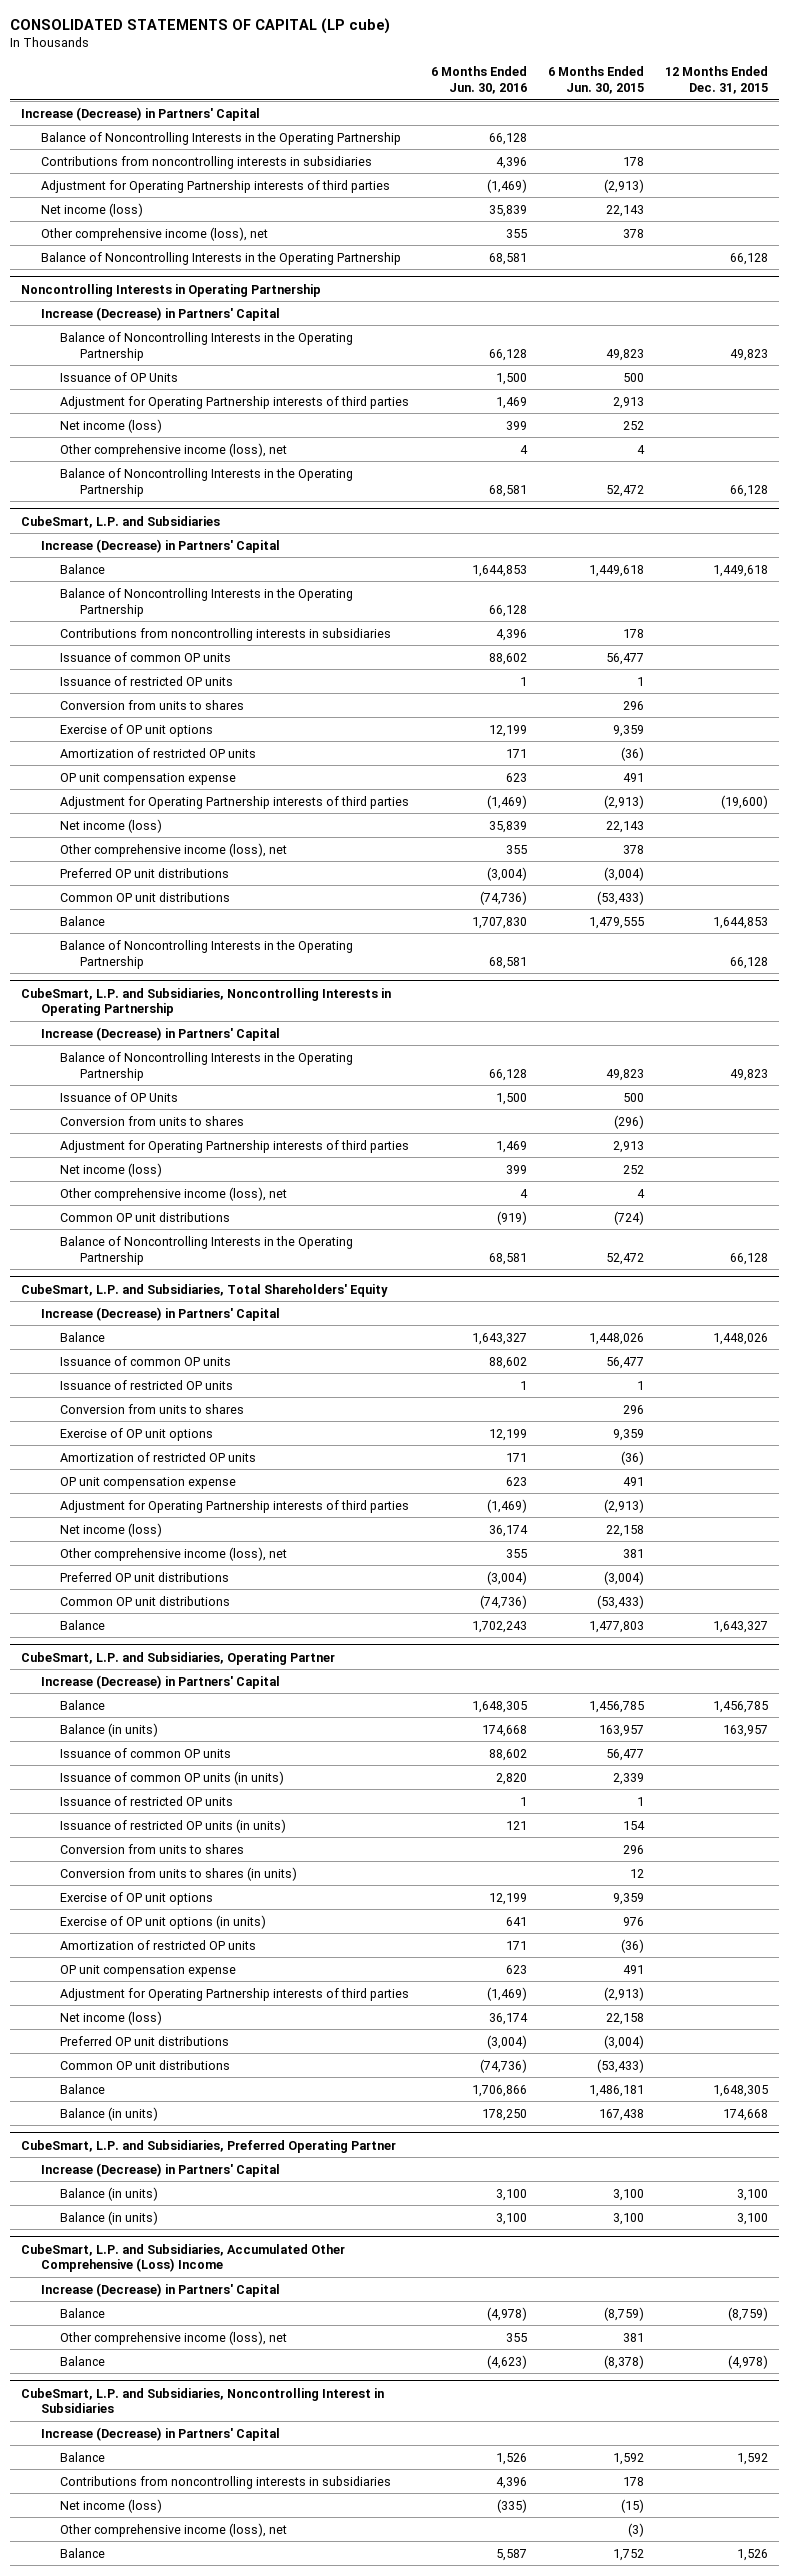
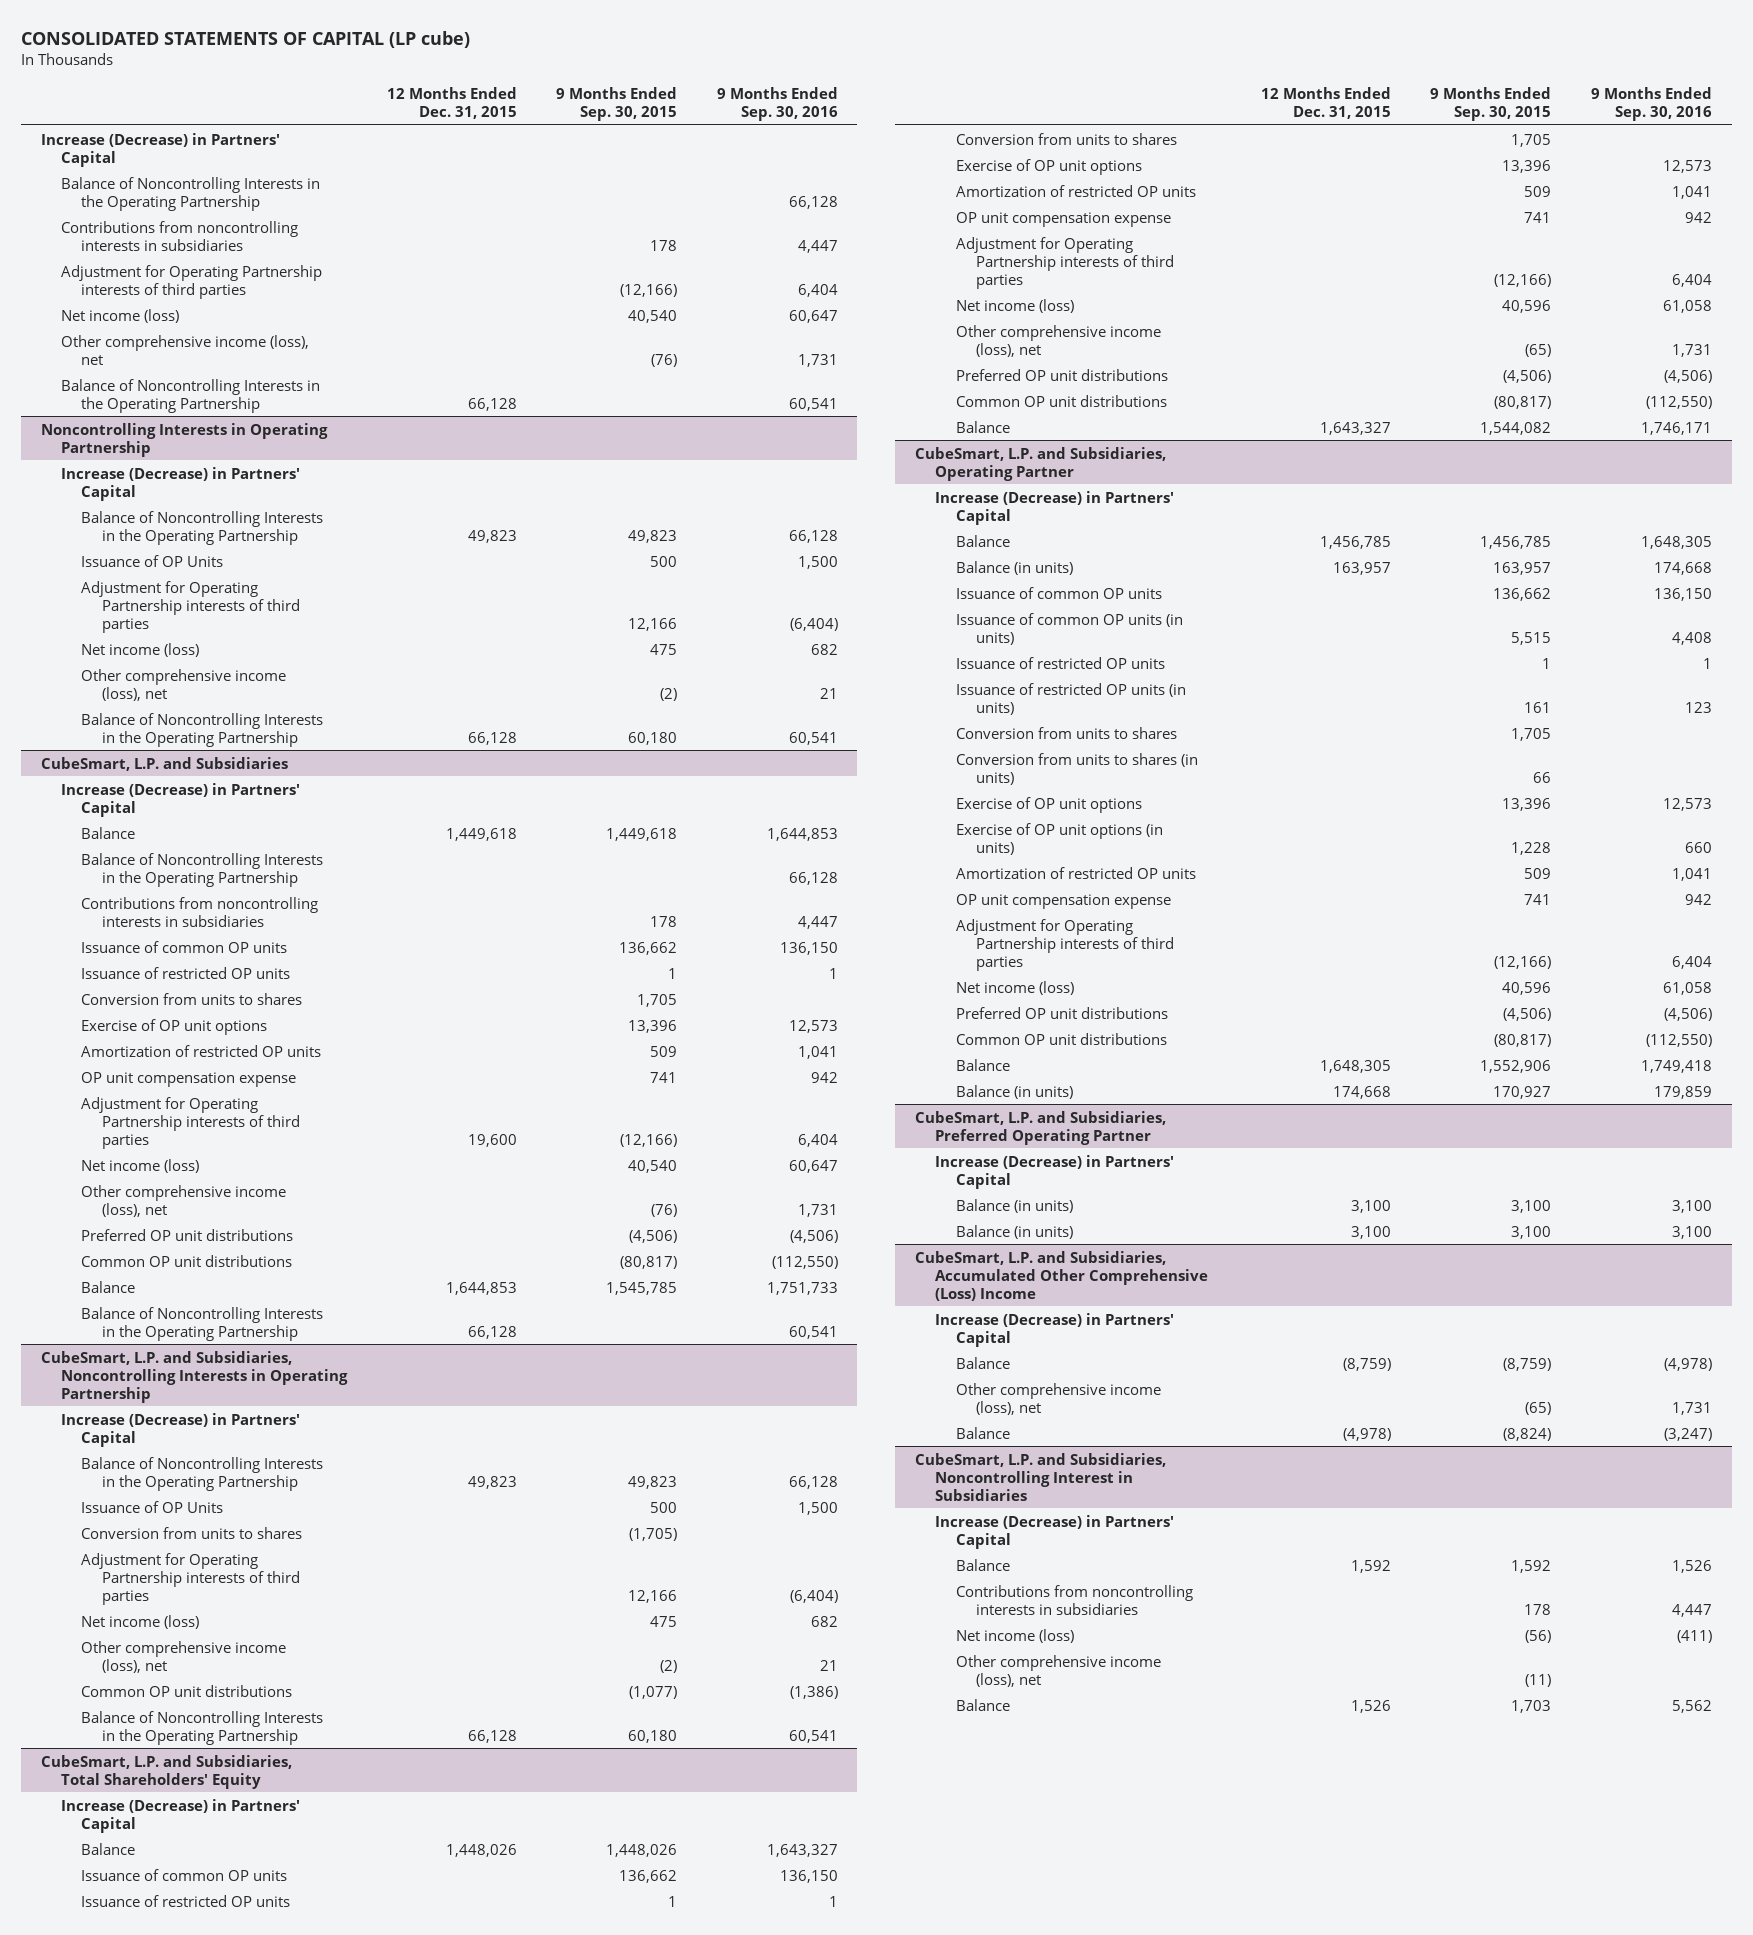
- | 6 Months Ended Jun. 30, 2016 | 6 Months Ended Jun. 30, 2015 | 12 Months Ended Dec. 31, 2015
+ | 12 Months Ended Dec. 31, 2015 | 9 Months Ended Sep. 30, 2015 | 9 Months Ended Sep. 30, 2016
@ CubeSmart, L.P. and Subsidiaries
- Adjustment for Operating Partnership interests of third parties | (1,469) | (2,913) | (19,600)
+ Adjustment for Operating Partnership interests of third parties | 19,600 | (12,166) | 6,404

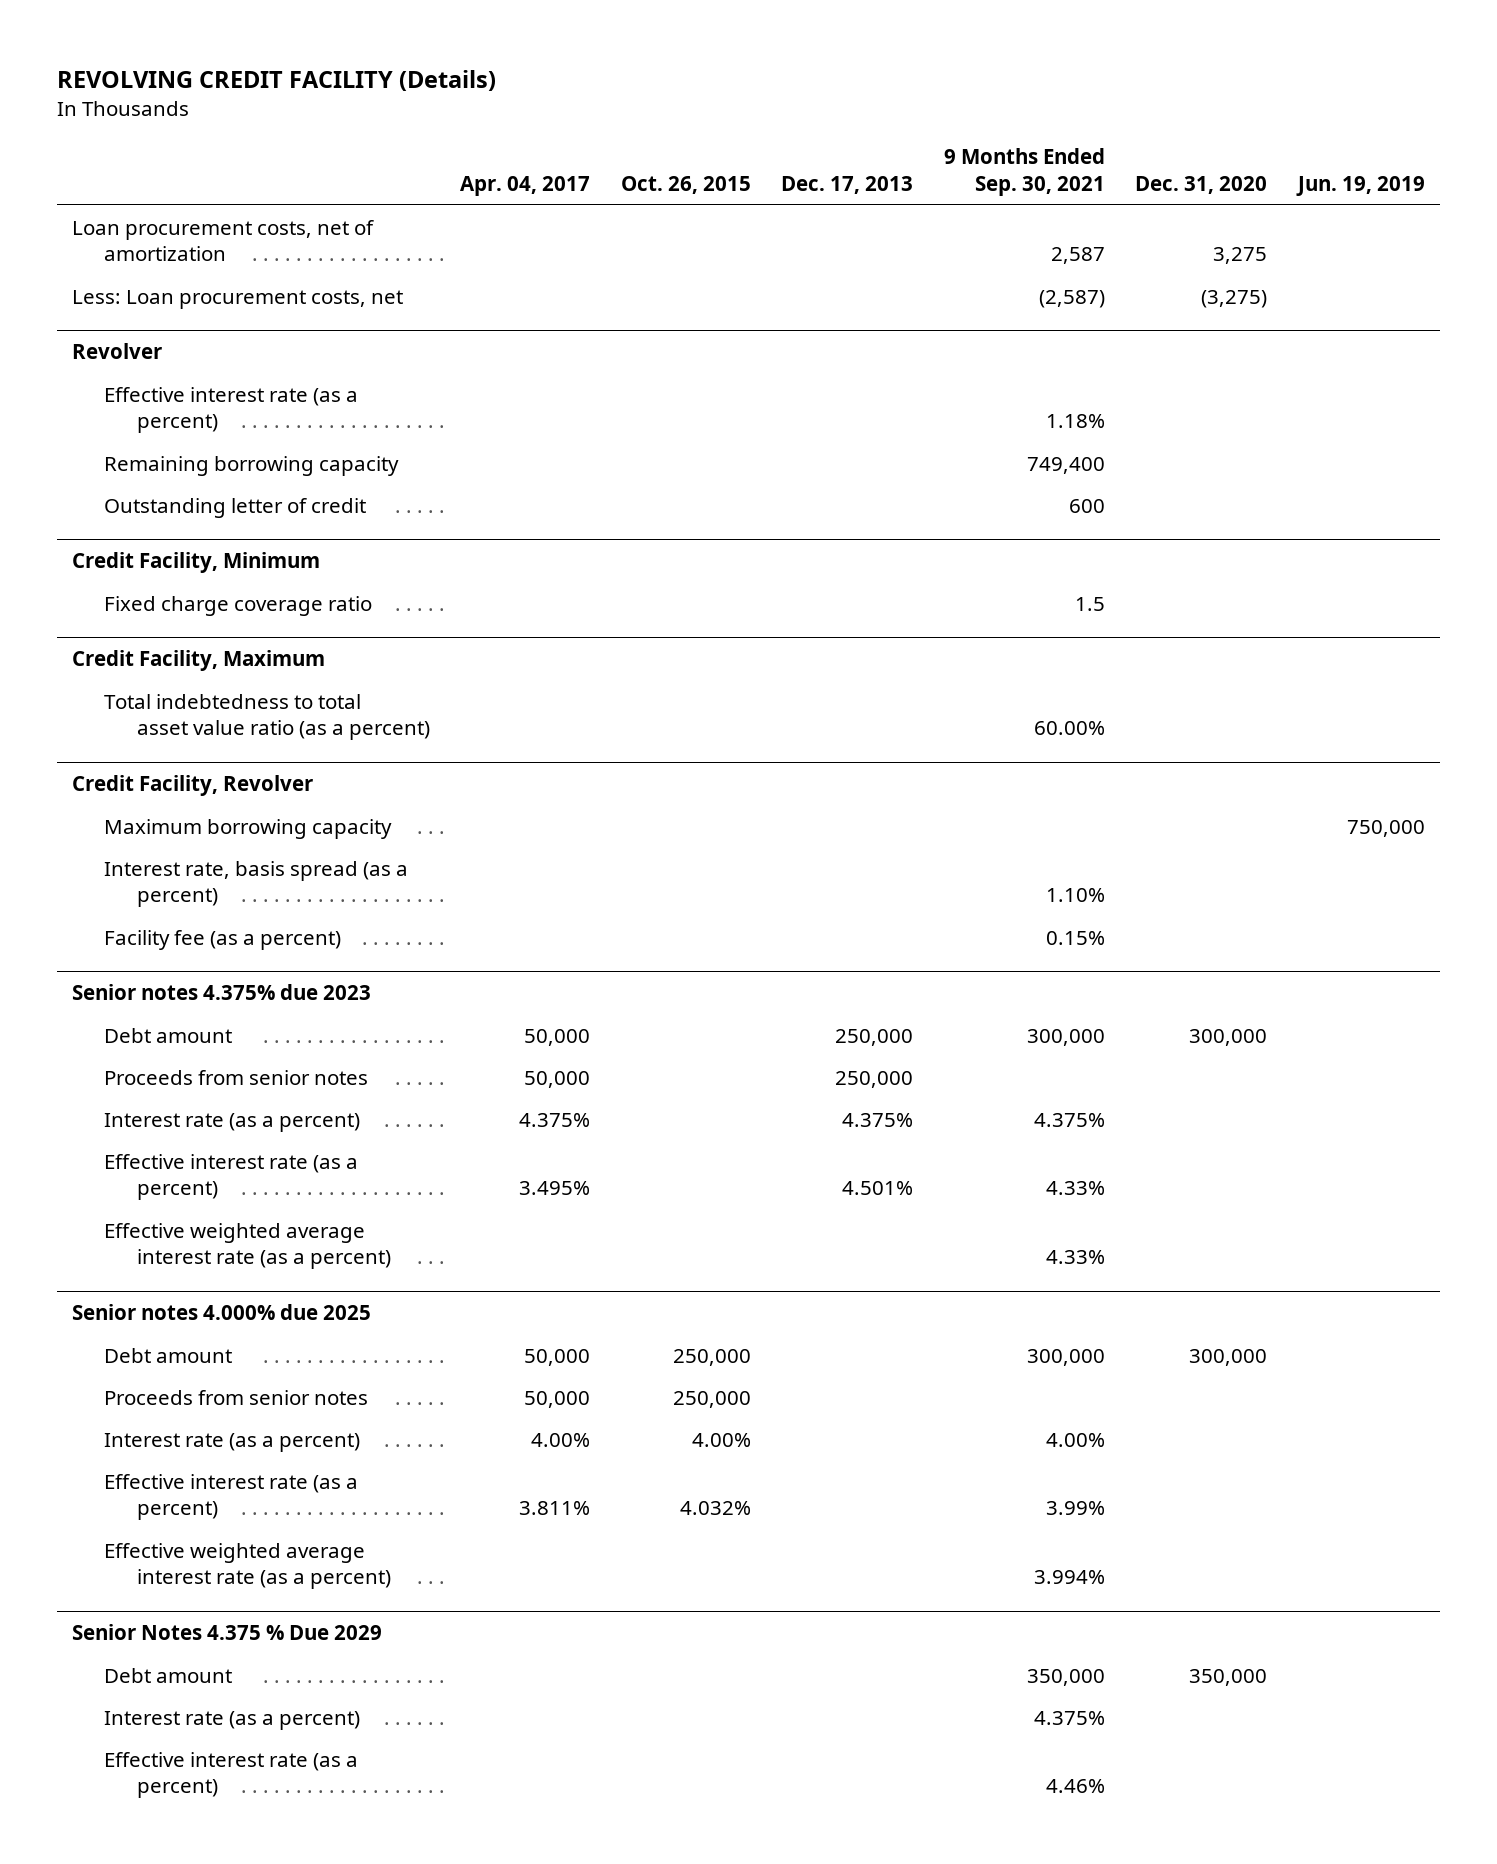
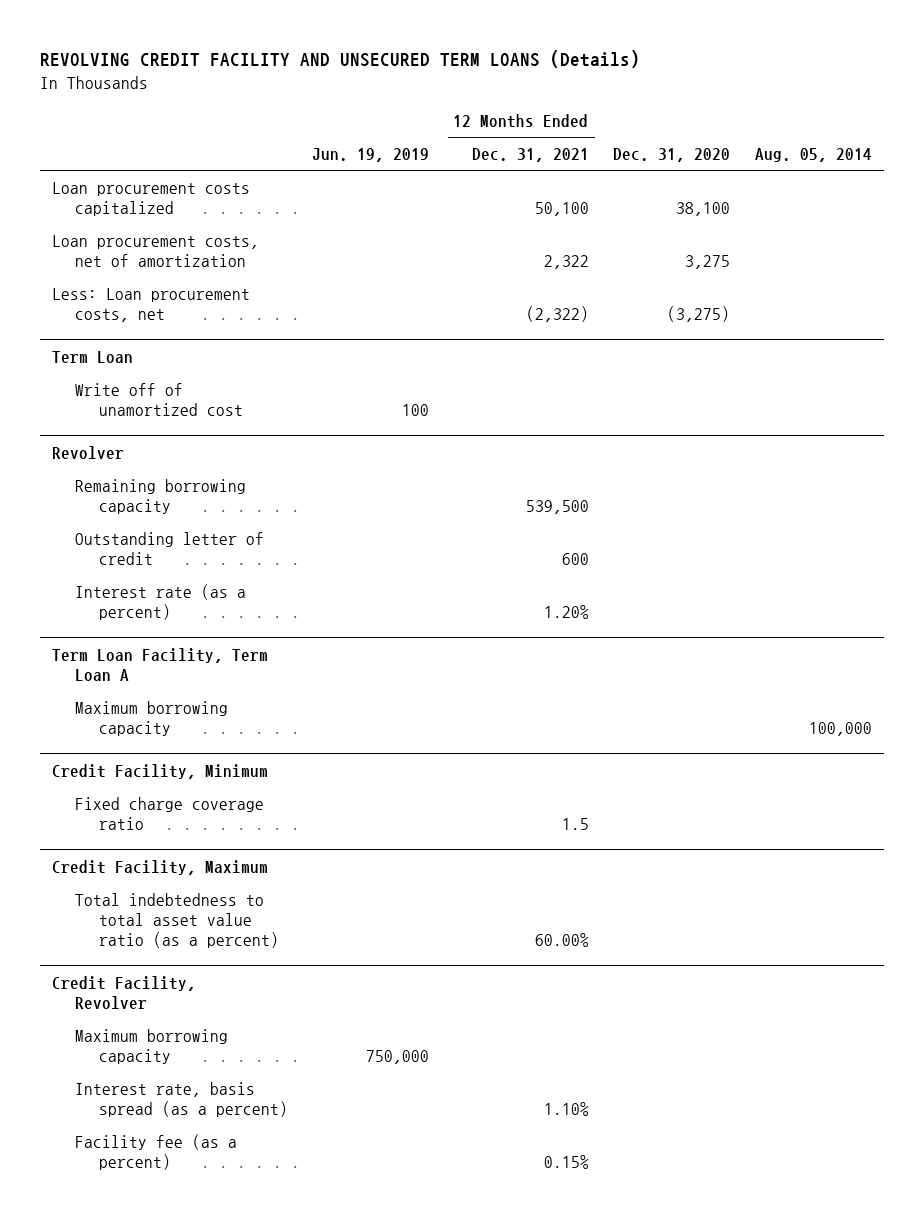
- REVOLVING CREDIT FACILITY (Details)
+ REVOLVING CREDIT FACILITY AND UNSECURED TERM LOANS (Details)
- | Apr. 04, 2017 | Oct. 26, 2015 | Dec. 17, 2013 | 9 Months Ended Sep. 30, 2021 | Dec. 31, 2020 | Jun. 19, 2019
+ | Jun. 19, 2019 | 12 Months Ended Dec. 31, 2021 | Dec. 31, 2020 | Aug. 05, 2014
+ Loan procurement costs capitalized | | 50,100 | 38,100 |
+ Term Loan
+ Write off of unamortized cost | 100 | | |
@ Revolver
- Effective interest rate (as a percent) | | | | 1.18% | |
+ Interest rate (as a percent) | | 1.20% | |
+ Term Loan Facility, Term Loan A
+ Maximum borrowing capacity | | | | 100,000
- Senior notes 4.375% due 2023
- Debt amount | 50,000 | | 250,000 | 300,000 | 300,000 |
- Proceeds from senior notes | 50,000 | | 250,000 | | |
- Interest rate (as a percent) | 4.375% | | 4.375% | 4.375% | |
- Effective interest rate (as a percent) | 3.495% | | 4.501% | 4.33% | |
- Effective weighted average interest rate (as a percent) | | | | 4.33% | |
- Senior notes 4.000% due 2025
- Debt amount | 50,000 | 250,000 | | 300,000 | 300,000 |
- Proceeds from senior notes | 50,000 | 250,000 | | | |
- Interest rate (as a percent) | 4.00% | 4.00% | | 4.00% | |
- Effective interest rate (as a percent) | 3.811% | 4.032% | | 3.99% | |
- Effective weighted average interest rate (as a percent) | | | | 3.994% | |
- Senior Notes 4.375 % Due 2029
- Debt amount | | | | 350,000 | 350,000 |
- Interest rate (as a percent) | | | | 4.375% | |
- Effective interest rate (as a percent) | | | | 4.46% | |

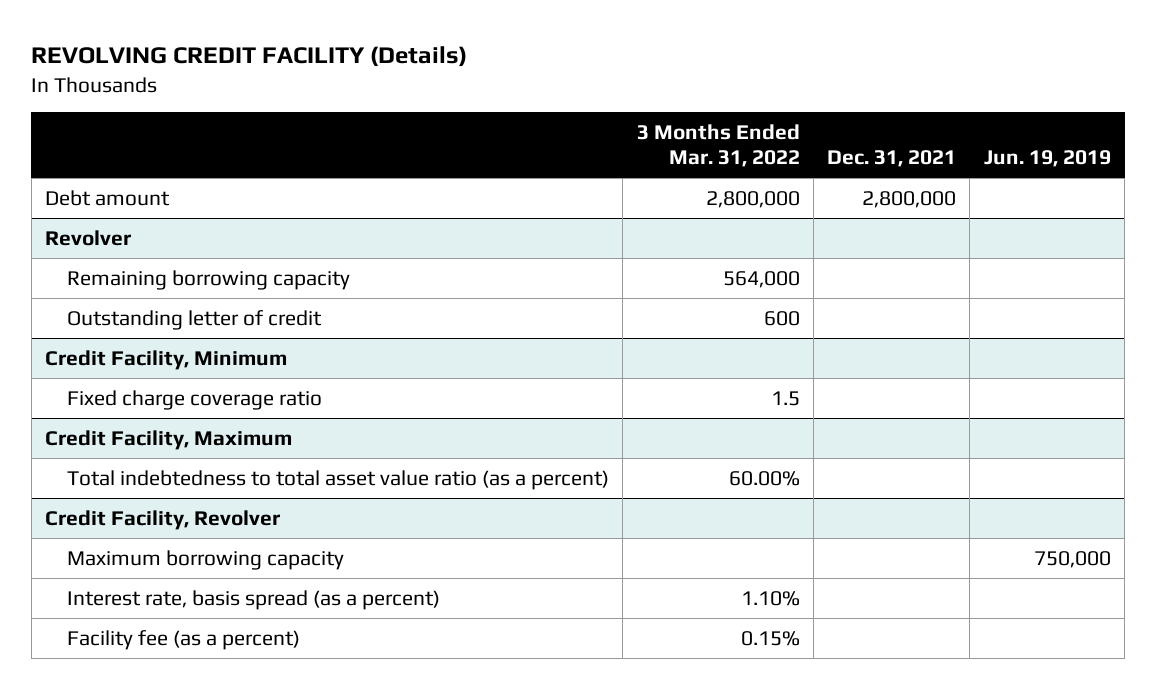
- REVOLVING CREDIT FACILITY AND UNSECURED TERM LOANS (Details)
+ REVOLVING CREDIT FACILITY (Details)
- | Jun. 19, 2019 | 12 Months Ended Dec. 31, 2021 | Dec. 31, 2020 | Aug. 05, 2014
+ | 3 Months Ended Mar. 31, 2022 | Dec. 31, 2021 | Jun. 19, 2019
- Loan procurement costs capitalized | | 50,100 | 38,100 |
- Loan procurement costs, net of amortization | | 2,322 | 3,275 |
- Less: Loan procurement costs, net | | (2,322) | (3,275) |
- Term Loan
- Write off of unamortized cost | 100 | | |
+ Debt amount | 2,800,000 | 2,800,000 |
@ Revolver
- Interest rate (as a percent) | | 1.20% | |
- Term Loan Facility, Term Loan A
- Maximum borrowing capacity | | | | 100,000

